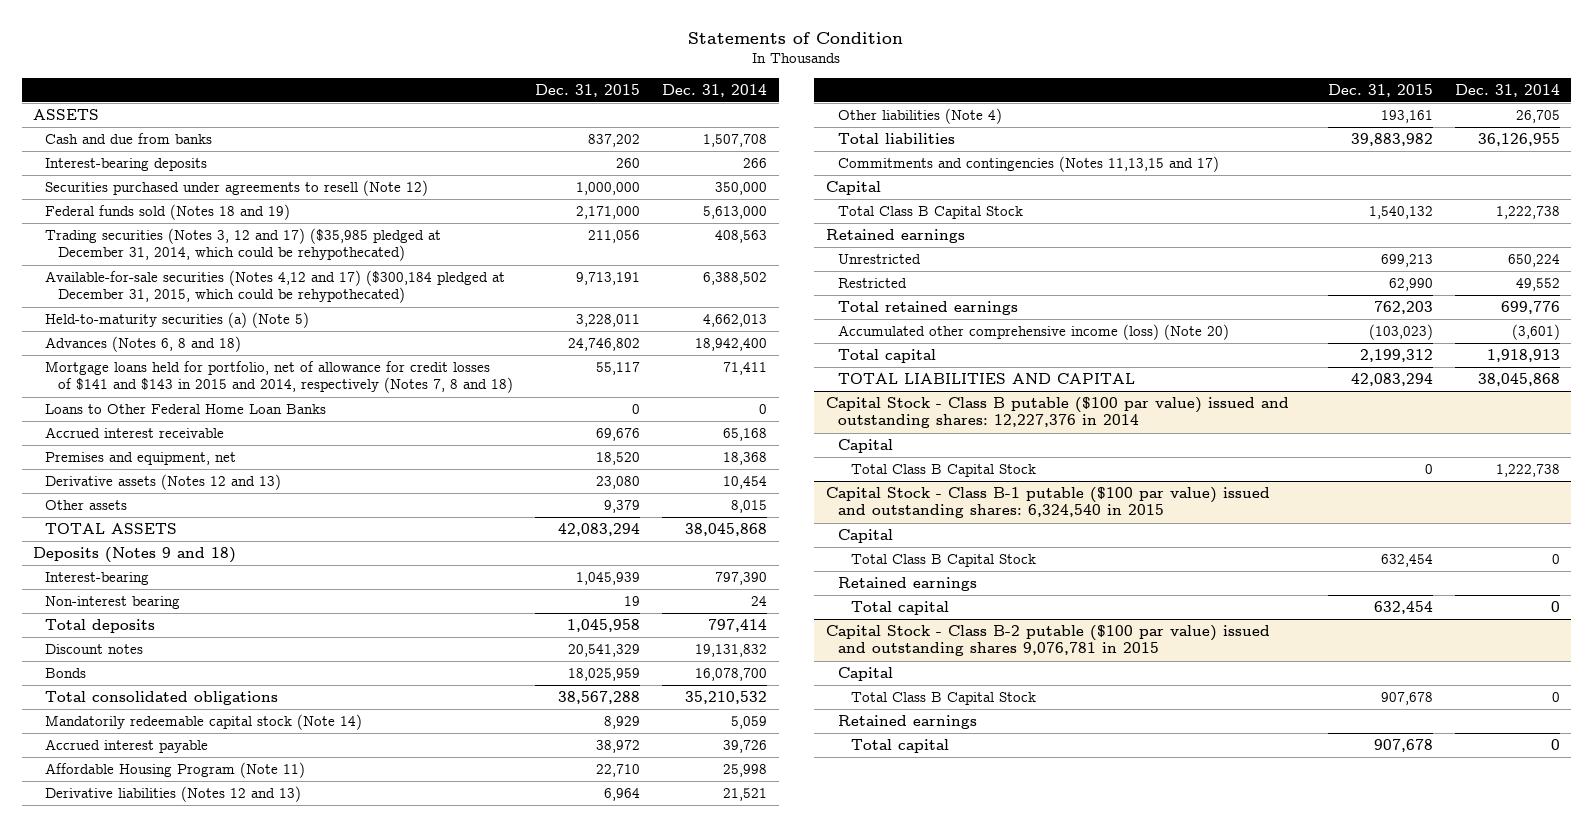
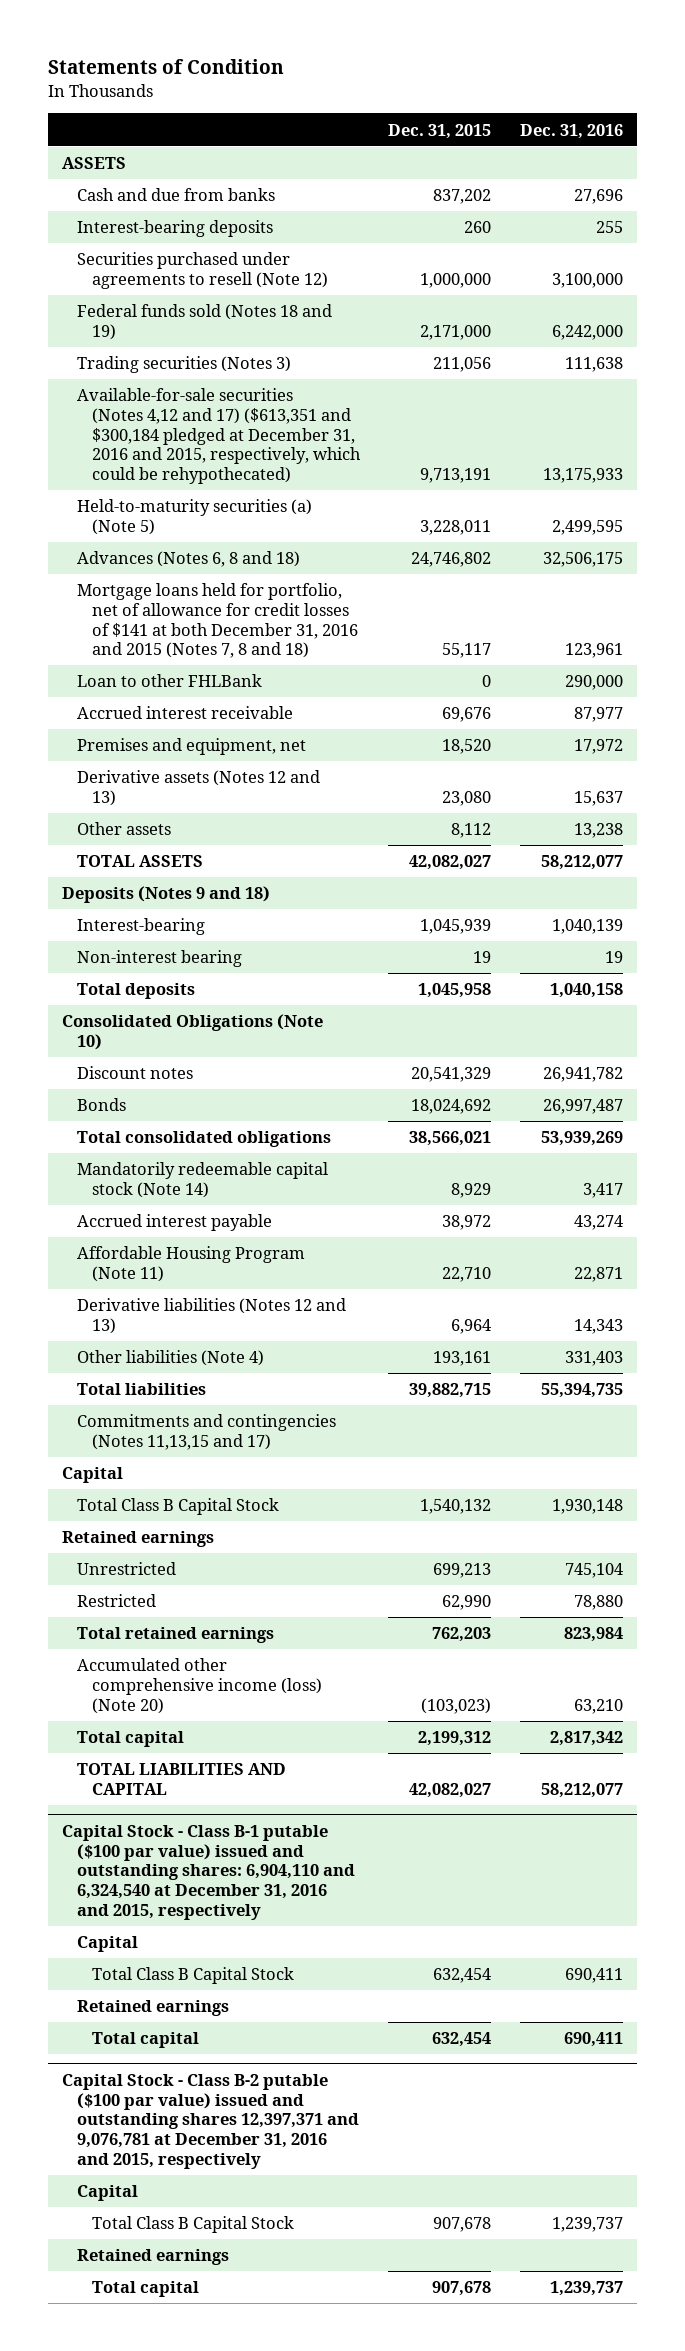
- | Dec. 31, 2015 | Dec. 31, 2014
+ | Dec. 31, 2015 | Dec. 31, 2016
- Trading securities (Notes 3, 12 and 17) ($35,985 pledged at December 31, 2014, which could be rehypothecated) | 211,056 | 408,563
- Available-for-sale securities (Notes 4,12 and 17) ($300,184 pledged at December 31, 2015, which could be rehypothecated) | 9,713,191 | 6,388,502
+ Trading securities (Notes 3) | 211,056 | 111,638
+ Available-for-sale securities (Notes 4,12 and 17) ($613,351 and $300,184 pledged at December 31, 2016 and 2015, respectively, which could be rehypothecated) | 9,713,191 | 13,175,933
- Mortgage loans held for portfolio, net of allowance for credit losses of $141 and $143 in 2015 and 2014, respectively (Notes 7, 8 and 18) | 55,117 | 71,411
- Loans to Other Federal Home Loan Banks | 0 | 0
+ Mortgage loans held for portfolio, net of allowance for credit losses of $141 at both December 31, 2016 and 2015 (Notes 7, 8 and 18) | 55,117 | 123,961
+ Loan to other FHLBank | 0 | 290,000
- Other assets | 9,379 | 8,015
- TOTAL ASSETS | 42,083,294 | 38,045,868
+ Other assets | 8,112 | 13,238
+ TOTAL ASSETS | 42,082,027 | 58,212,077
+ Consolidated Obligations (Note 10)
- Bonds | 18,025,959 | 16,078,700
- Total consolidated obligations | 38,567,288 | 35,210,532
+ Bonds | 18,024,692 | 26,997,487
+ Total consolidated obligations | 38,566,021 | 53,939,269
- Total liabilities | 39,883,982 | 36,126,955
+ Total liabilities | 39,882,715 | 55,394,735
- TOTAL LIABILITIES AND CAPITAL | 42,083,294 | 38,045,868
- Capital Stock - Class B putable ($100 par value) issued and outstanding shares: 12,227,376 in 2014
- Capital
- Total Class B Capital Stock | 0 | 1,222,738
- Capital Stock - Class B-1 putable ($100 par value) issued and outstanding shares: 6,324,540 in 2015
+ TOTAL LIABILITIES AND CAPITAL | 42,082,027 | 58,212,077
+ Capital Stock - Class B-1 putable ($100 par value) issued and outstanding shares: 6,904,110 and 6,324,540 at December 31, 2016 and 2015, respectively
- Capital Stock - Class B-2 putable ($100 par value) issued and outstanding shares 9,076,781 in 2015
+ Capital Stock - Class B-2 putable ($100 par value) issued and outstanding shares 12,397,371 and 9,076,781 at December 31, 2016 and 2015, respectively

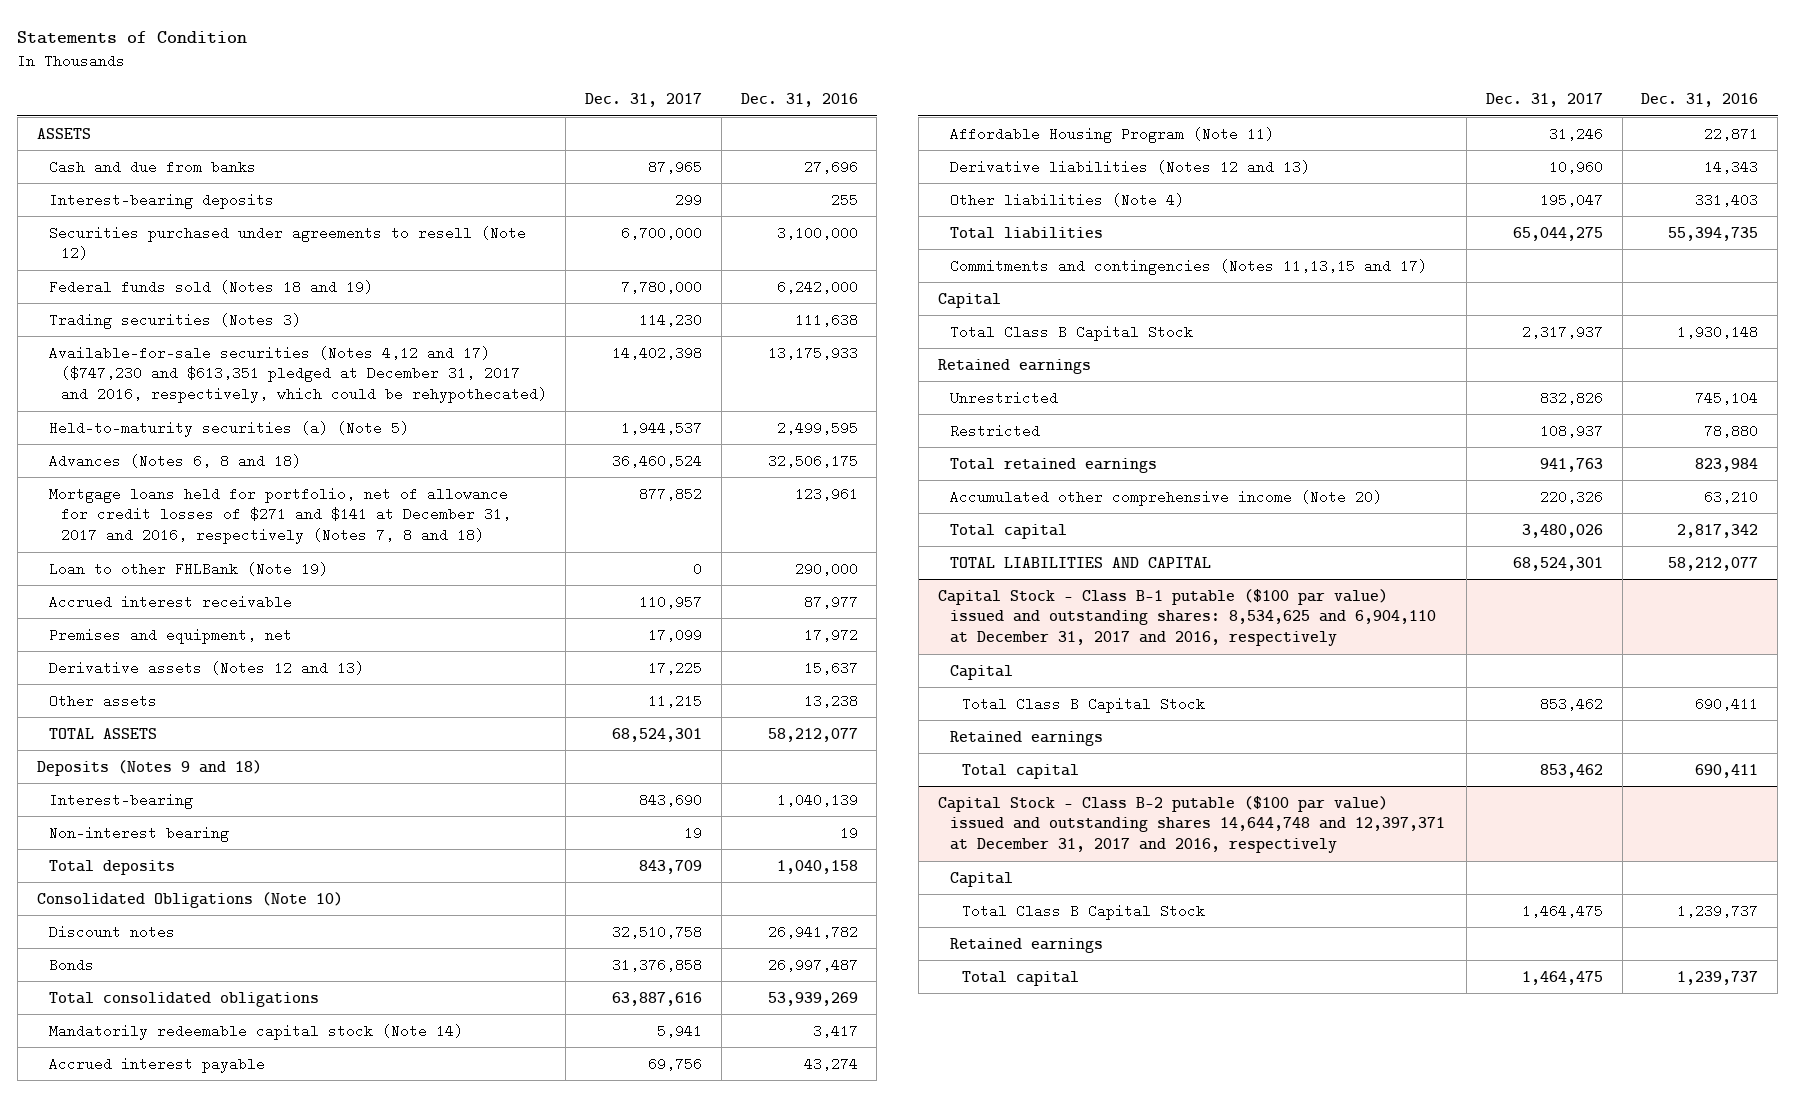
- | Dec. 31, 2015 | Dec. 31, 2016
+ | Dec. 31, 2017 | Dec. 31, 2016
- Available-for-sale securities (Notes 4,12 and 17) ($613,351 and $300,184 pledged at December 31, 2016 and 2015, respectively, which could be rehypothecated) | 9,713,191 | 13,175,933
+ Available-for-sale securities (Notes 4,12 and 17) ($747,230 and $613,351 pledged at December 31, 2017 and 2016, respectively, which could be rehypothecated) | 14,402,398 | 13,175,933
- Mortgage loans held for portfolio, net of allowance for credit losses of $141 at both December 31, 2016 and 2015 (Notes 7, 8 and 18) | 55,117 | 123,961
- Loan to other FHLBank | 0 | 290,000
+ Mortgage loans held for portfolio, net of allowance for credit losses of $271 and $141 at December 31, 2017 and 2016, respectively (Notes 7, 8 and 18) | 877,852 | 123,961
+ Loan to other FHLBank (Note 19) | 0 | 290,000
- Accumulated other comprehensive income (loss) (Note 20) | (103,023) | 63,210
+ Accumulated other comprehensive income (Note 20) | 220,326 | 63,210
- Capital Stock - Class B-1 putable ($100 par value) issued and outstanding shares: 6,904,110 and 6,324,540 at December 31, 2016 and 2015, respectively
+ Capital Stock - Class B-1 putable ($100 par value) issued and outstanding shares: 8,534,625 and 6,904,110 at December 31, 2017 and 2016, respectively
- Capital Stock - Class B-2 putable ($100 par value) issued and outstanding shares 12,397,371 and 9,076,781 at December 31, 2016 and 2015, respectively
+ Capital Stock - Class B-2 putable ($100 par value) issued and outstanding shares 14,644,748 and 12,397,371 at December 31, 2017 and 2016, respectively

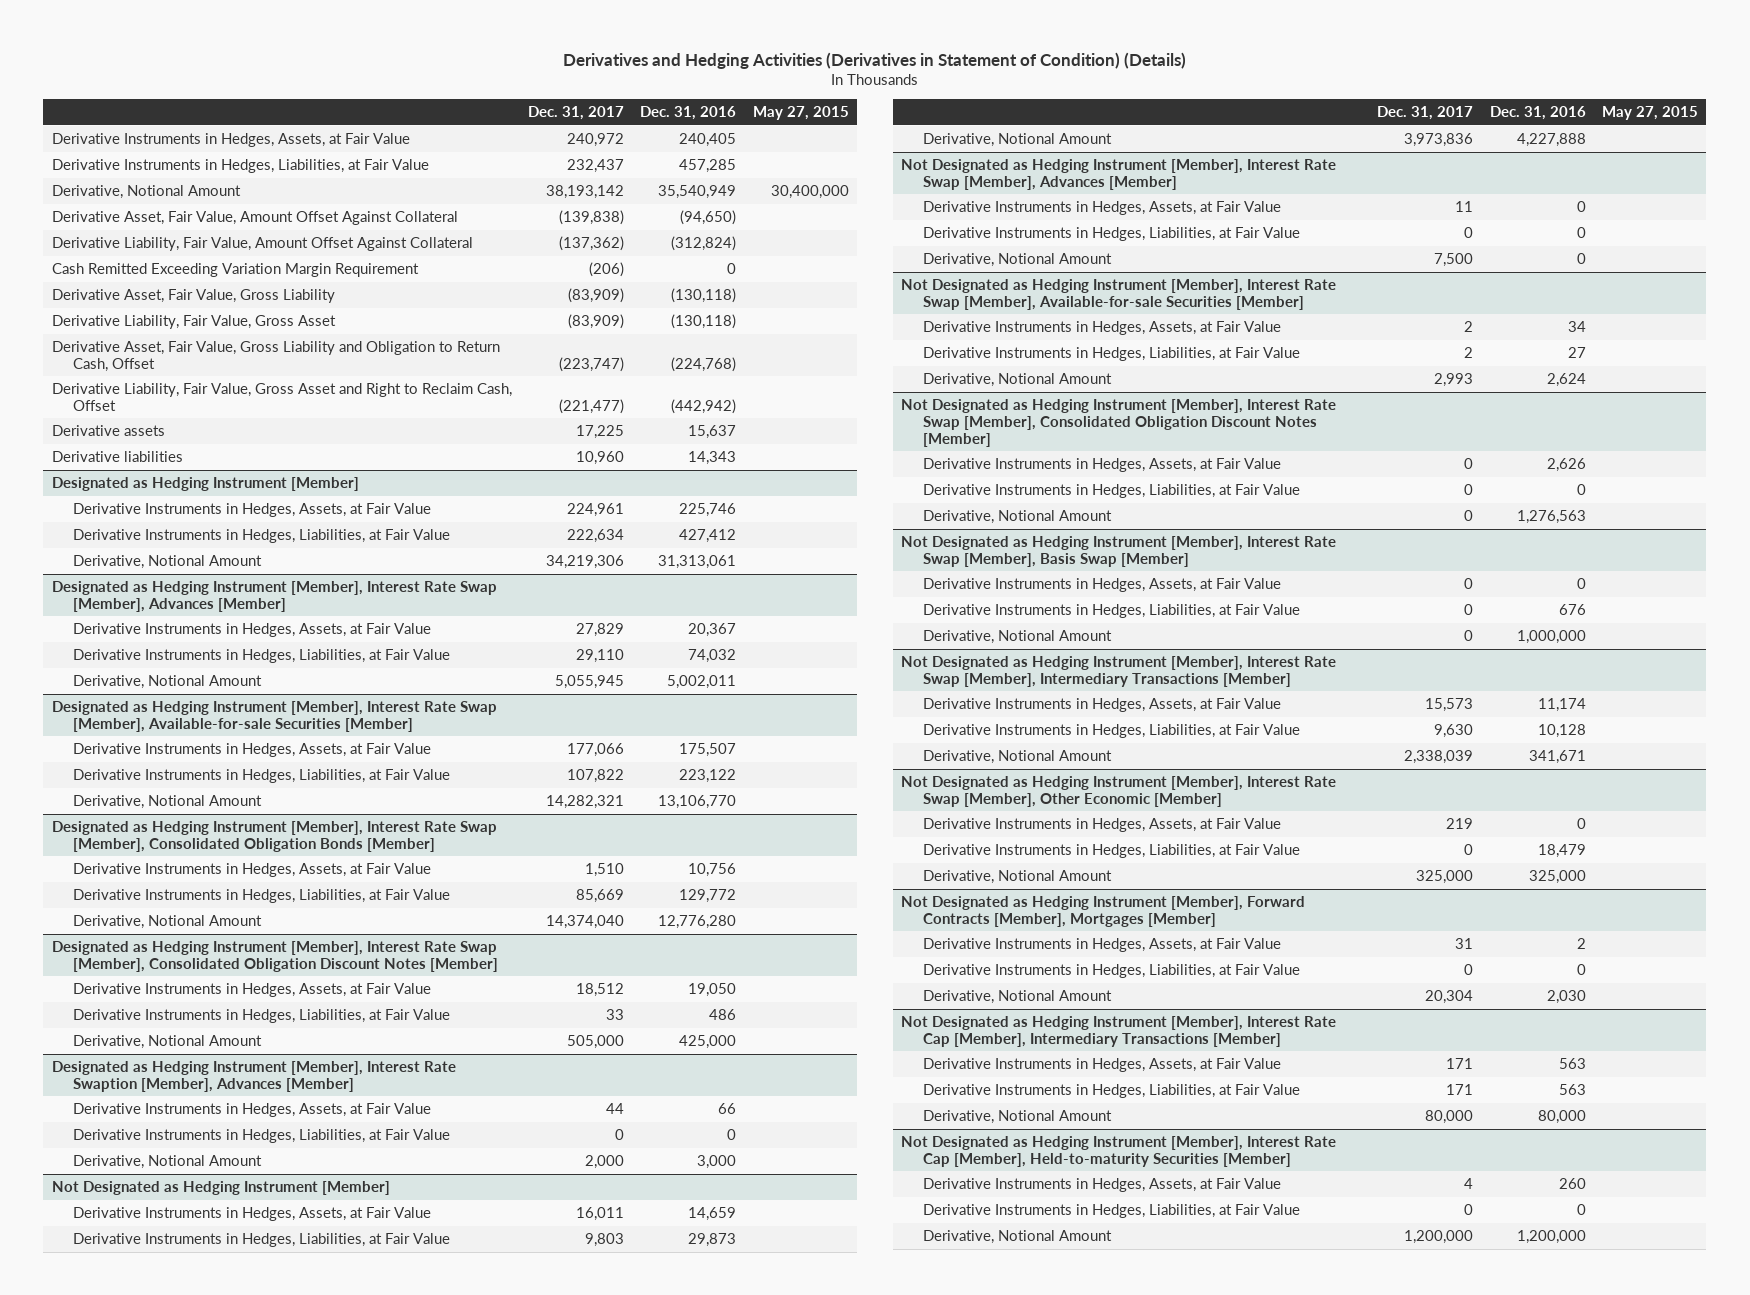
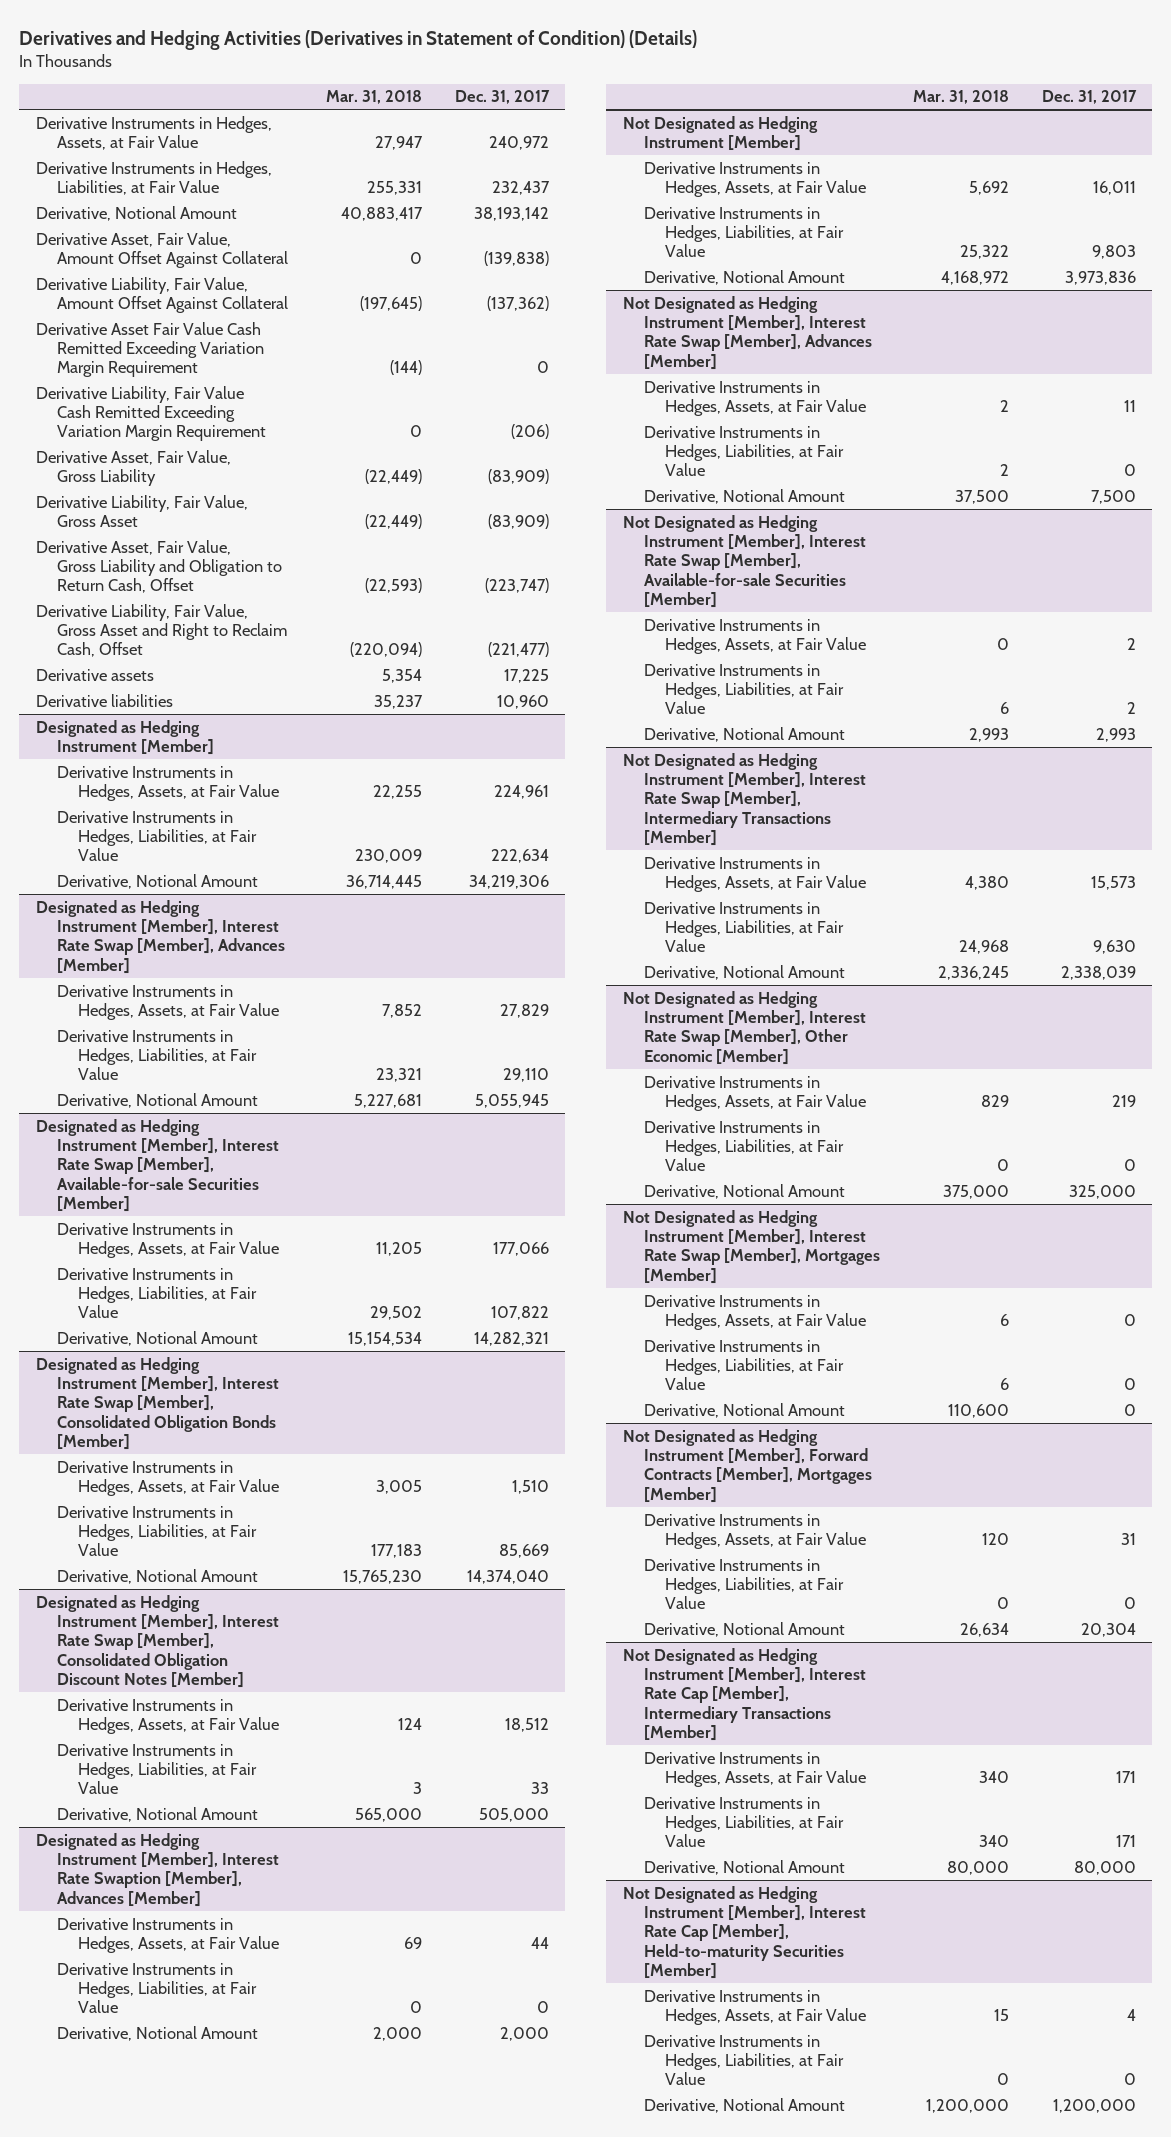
- | Dec. 31, 2017 | Dec. 31, 2016 | May 27, 2015
+ | Mar. 31, 2018 | Dec. 31, 2017
- Cash Remitted Exceeding Variation Margin Requirement | (206) | 0 |
+ Derivative Asset Fair Value Cash Remitted Exceeding Variation Margin Requirement | (144) | 0
+ Derivative Liability, Fair Value Cash Remitted Exceeding Variation Margin Requirement | 0 | (206)
- Not Designated as Hedging Instrument [Member], Interest Rate Swap [Member], Consolidated Obligation Discount Notes [Member]
- Derivative Instruments in Hedges, Assets, at Fair Value | 0 | 2,626 |
- Derivative Instruments in Hedges, Liabilities, at Fair Value | 0 | 0 |
- Derivative, Notional Amount | 0 | 1,276,563 |
- Not Designated as Hedging Instrument [Member], Interest Rate Swap [Member], Basis Swap [Member]
- Derivative Instruments in Hedges, Assets, at Fair Value | 0 | 0 |
- Derivative Instruments in Hedges, Liabilities, at Fair Value | 0 | 676 |
- Derivative, Notional Amount | 0 | 1,000,000 |
+ Not Designated as Hedging Instrument [Member], Interest Rate Swap [Member], Mortgages [Member]
+ Derivative Instruments in Hedges, Assets, at Fair Value | 6 | 0
+ Derivative Instruments in Hedges, Liabilities, at Fair Value | 6 | 0
+ Derivative, Notional Amount | 110,600 | 0

